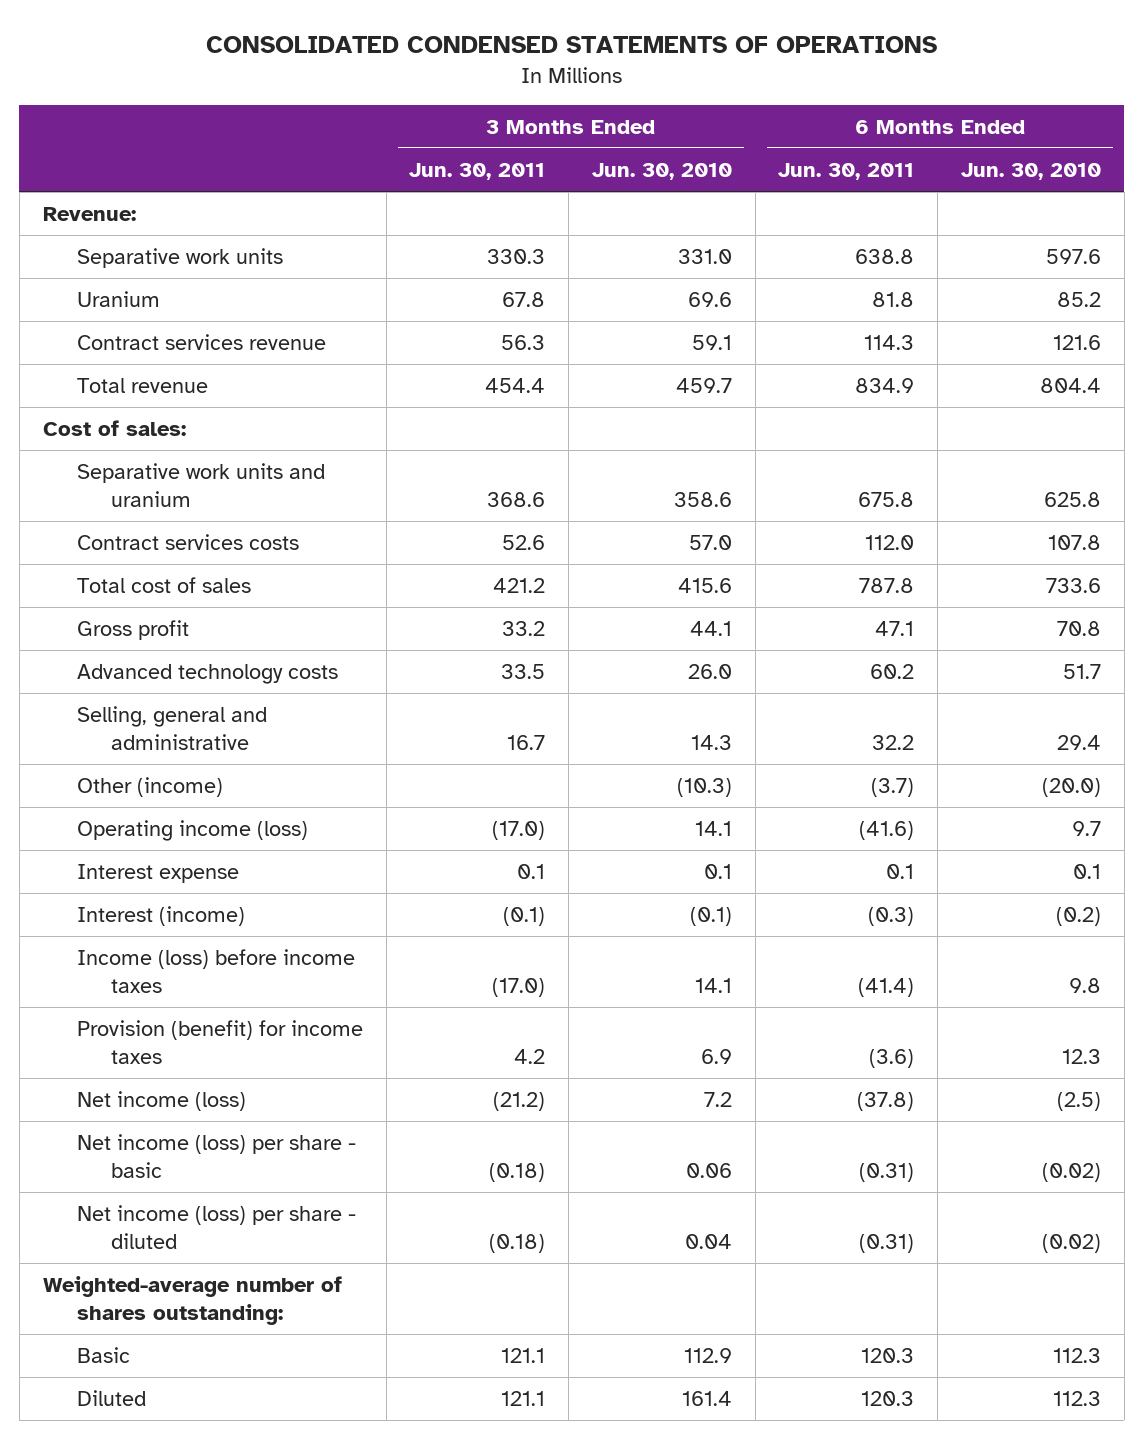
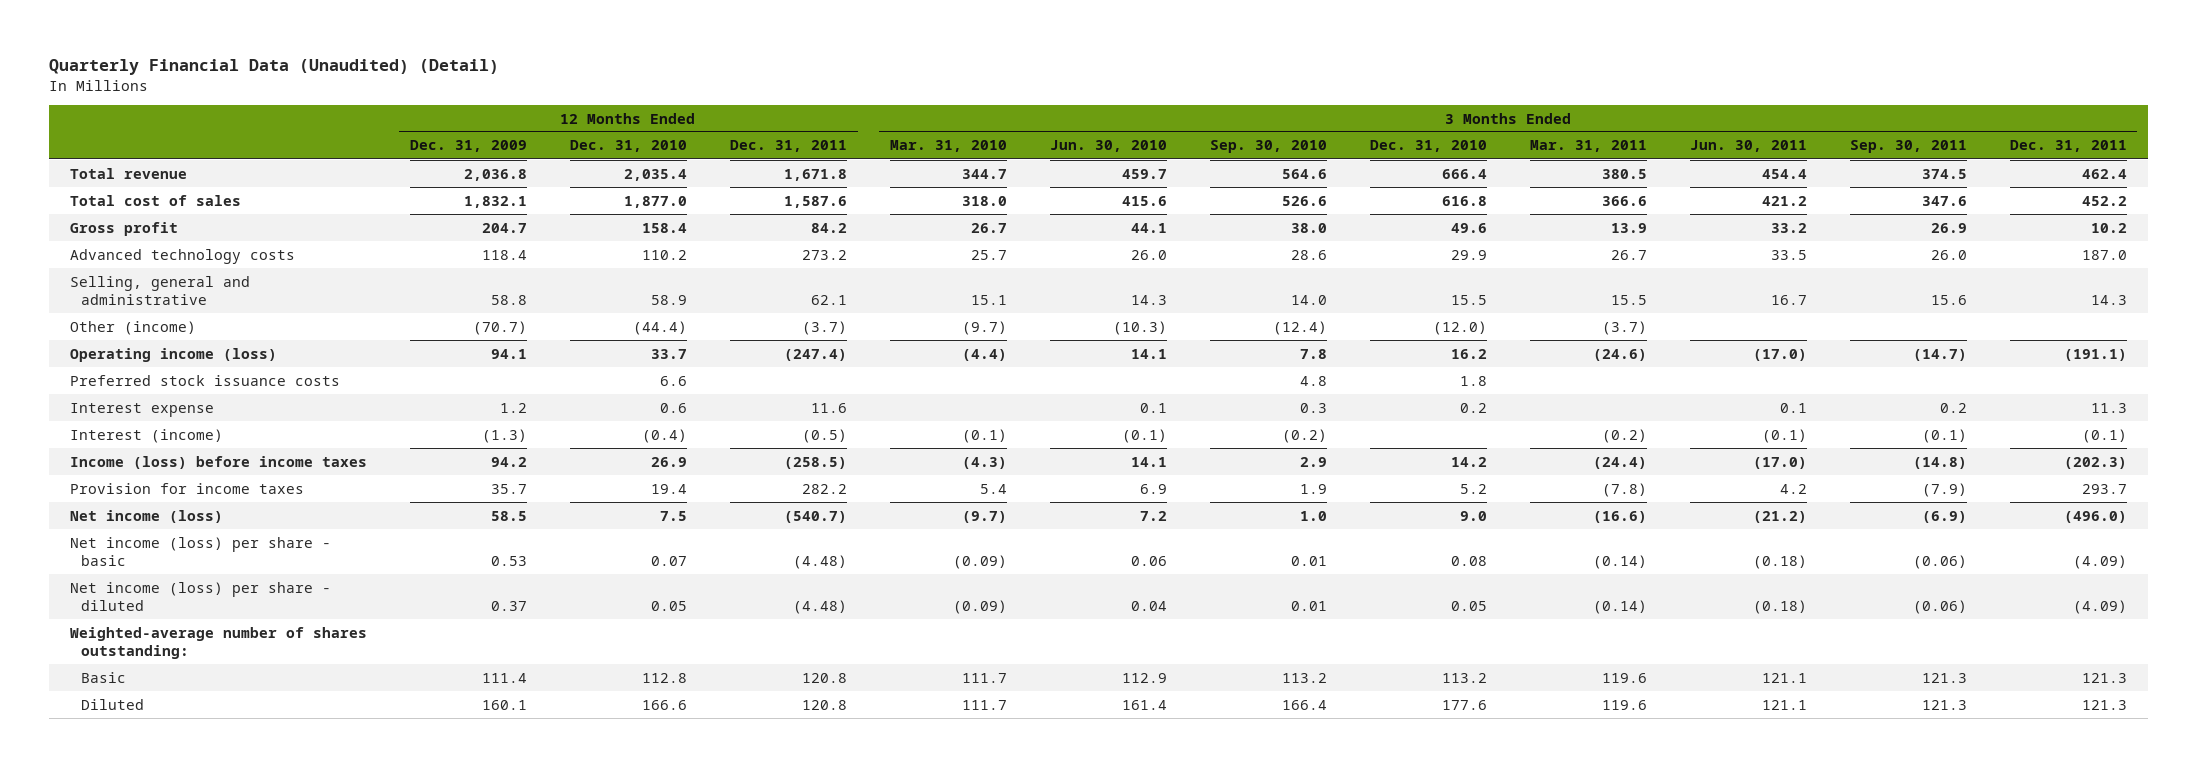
- CONSOLIDATED CONDENSED STATEMENTS OF OPERATIONS
+ Quarterly Financial Data (Unaudited) (Detail)
- | 3 Months Ended Jun. 30, 2011 | 3 Months Ended Jun. 30, 2010 | 6 Months Ended Jun. 30, 2011 | 6 Months Ended Jun. 30, 2010
+ | 12 Months Ended Dec. 31, 2009 | 12 Months Ended Dec. 31, 2010 | 12 Months Ended Dec. 31, 2011 | 3 Months Ended Mar. 31, 2010 | 3 Months Ended Jun. 30, 2010 | 3 Months Ended Sep. 30, 2010 | 3 Months Ended Dec. 31, 2010 | 3 Months Ended Mar. 31, 2011 | 3 Months Ended Jun. 30, 2011 | 3 Months Ended Sep. 30, 2011 | 3 Months Ended Dec. 31, 2011
- Revenue:
- Separative work units | 330.3 | 331.0 | 638.8 | 597.6
- Uranium | 67.8 | 69.6 | 81.8 | 85.2
- Contract services revenue | 56.3 | 59.1 | 114.3 | 121.6
- Cost of sales:
- Separative work units and uranium | 368.6 | 358.6 | 675.8 | 625.8
- Contract services costs | 52.6 | 57.0 | 112.0 | 107.8
+ Preferred stock issuance costs | | 6.6 | | | | 4.8 | 1.8 | | | |
- Provision (benefit) for income taxes | 4.2 | 6.9 | (3.6) | 12.3
+ Provision for income taxes | 35.7 | 19.4 | 282.2 | 5.4 | 6.9 | 1.9 | 5.2 | (7.8) | 4.2 | (7.9) | 293.7

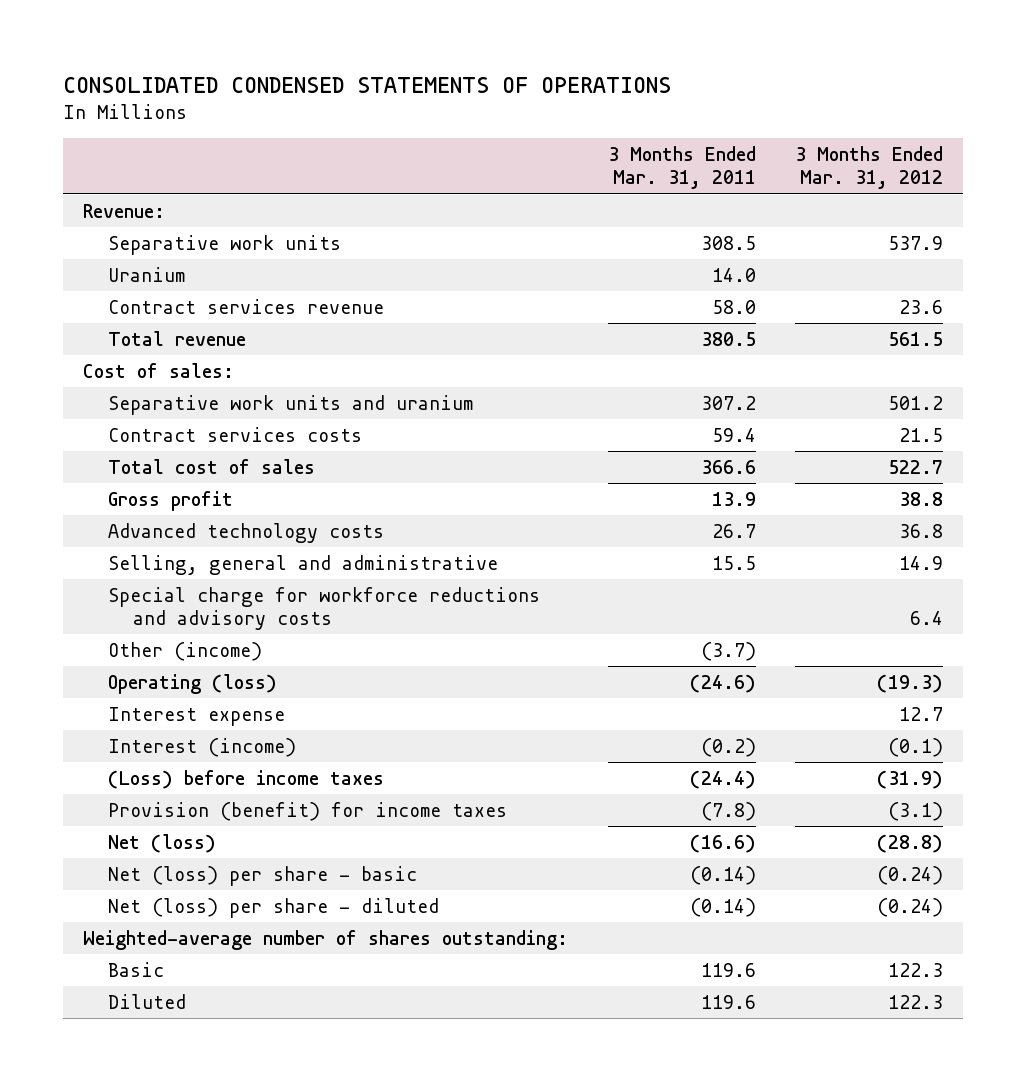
- Quarterly Financial Data (Unaudited) (Detail)
+ CONSOLIDATED CONDENSED STATEMENTS OF OPERATIONS
- | 12 Months Ended Dec. 31, 2009 | 12 Months Ended Dec. 31, 2010 | 12 Months Ended Dec. 31, 2011 | 3 Months Ended Mar. 31, 2010 | 3 Months Ended Jun. 30, 2010 | 3 Months Ended Sep. 30, 2010 | 3 Months Ended Dec. 31, 2010 | 3 Months Ended Mar. 31, 2011 | 3 Months Ended Jun. 30, 2011 | 3 Months Ended Sep. 30, 2011 | 3 Months Ended Dec. 31, 2011
+ | 3 Months Ended Mar. 31, 2011 | 3 Months Ended Mar. 31, 2012
+ Revenue:
+ Separative work units | 308.5 | 537.9
+ Uranium | 14.0 |
+ Contract services revenue | 58.0 | 23.6
+ Cost of sales:
+ Separative work units and uranium | 307.2 | 501.2
+ Contract services costs | 59.4 | 21.5
+ Special charge for workforce reductions and advisory costs | | 6.4
- Operating income (loss) | 94.1 | 33.7 | (247.4) | (4.4) | 14.1 | 7.8 | 16.2 | (24.6) | (17.0) | (14.7) | (191.1)
- Preferred stock issuance costs | | 6.6 | | | | 4.8 | 1.8 | | | |
+ Operating (loss) | (24.6) | (19.3)
- Income (loss) before income taxes | 94.2 | 26.9 | (258.5) | (4.3) | 14.1 | 2.9 | 14.2 | (24.4) | (17.0) | (14.8) | (202.3)
- Provision for income taxes | 35.7 | 19.4 | 282.2 | 5.4 | 6.9 | 1.9 | 5.2 | (7.8) | 4.2 | (7.9) | 293.7
- Net income (loss) | 58.5 | 7.5 | (540.7) | (9.7) | 7.2 | 1.0 | 9.0 | (16.6) | (21.2) | (6.9) | (496.0)
- Net income (loss) per share - basic | 0.53 | 0.07 | (4.48) | (0.09) | 0.06 | 0.01 | 0.08 | (0.14) | (0.18) | (0.06) | (4.09)
- Net income (loss) per share - diluted | 0.37 | 0.05 | (4.48) | (0.09) | 0.04 | 0.01 | 0.05 | (0.14) | (0.18) | (0.06) | (4.09)
+ (Loss) before income taxes | (24.4) | (31.9)
+ Provision (benefit) for income taxes | (7.8) | (3.1)
+ Net (loss) | (16.6) | (28.8)
+ Net (loss) per share - basic | (0.14) | (0.24)
+ Net (loss) per share - diluted | (0.14) | (0.24)

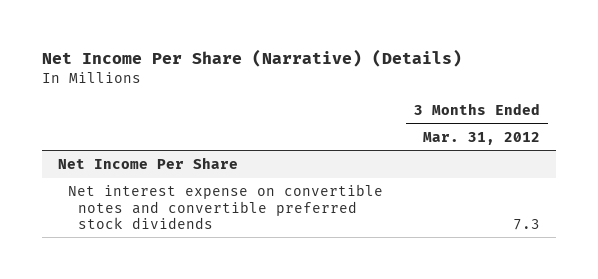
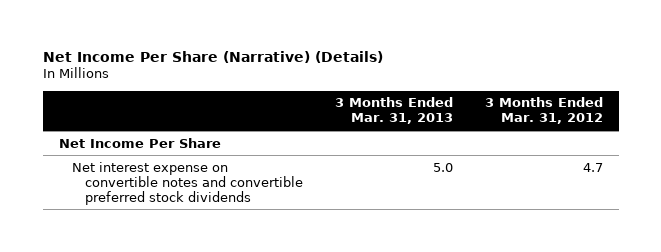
- | 3 Months Ended Mar. 31, 2012
+ | 3 Months Ended Mar. 31, 2013 | 3 Months Ended Mar. 31, 2012
- Net interest expense on convertible notes and convertible preferred stock dividends | 7.3
+ Net interest expense on convertible notes and convertible preferred stock dividends | 5.0 | 4.7

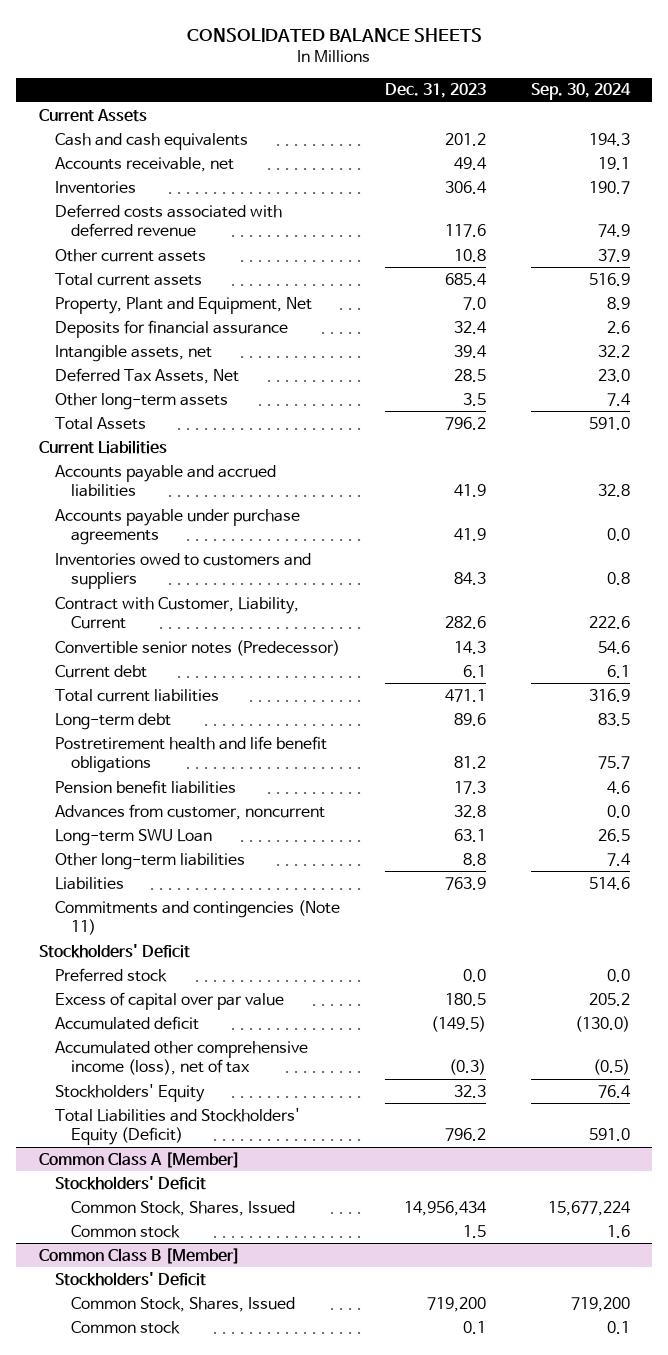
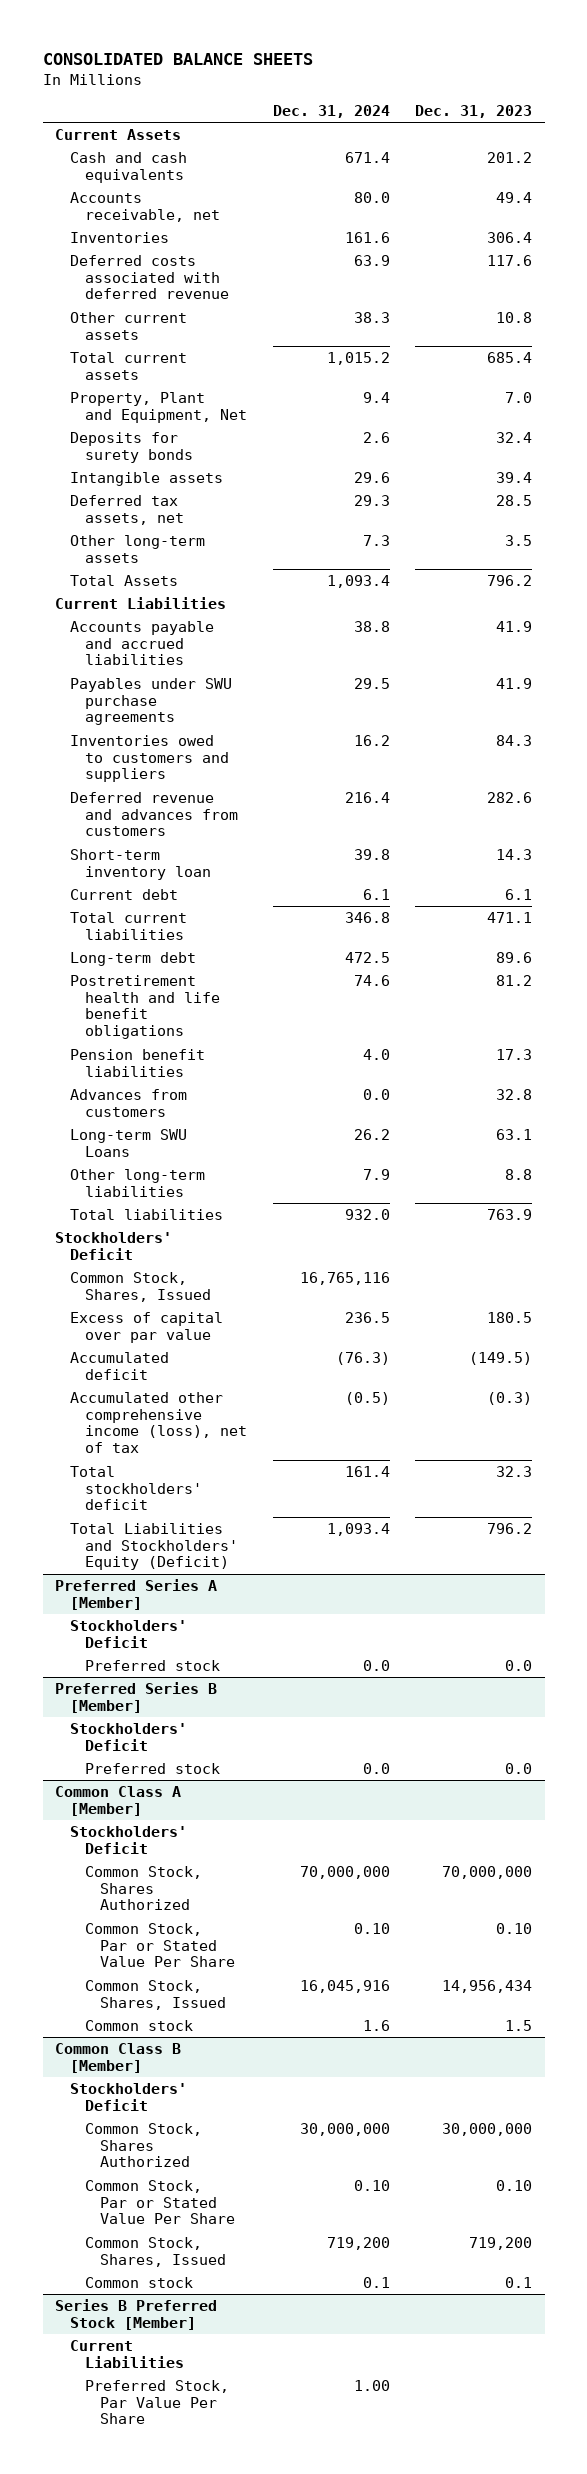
- | Dec. 31, 2023 | Sep. 30, 2024
+ | Dec. 31, 2024 | Dec. 31, 2023
- Deposits for financial assurance | 32.4 | 2.6
- Intangible assets, net | 39.4 | 32.2
- Deferred Tax Assets, Net | 28.5 | 23.0
+ Deposits for surety bonds | 2.6 | 32.4
+ Intangible assets | 29.6 | 39.4
+ Deferred tax assets, net | 29.3 | 28.5
- Accounts payable under purchase agreements | 41.9 | 0.0
+ Payables under SWU purchase agreements | 29.5 | 41.9
- Contract with Customer, Liability, Current | 282.6 | 222.6
- Convertible senior notes (Predecessor) | 14.3 | 54.6
+ Deferred revenue and advances from customers | 216.4 | 282.6
+ Short-term inventory loan | 39.8 | 14.3
- Advances from customer, noncurrent | 32.8 | 0.0
- Long-term SWU Loan | 63.1 | 26.5
+ Advances from customers | 0.0 | 32.8
+ Long-term SWU Loans | 26.2 | 63.1
- Liabilities | 763.9 | 514.6
- Commitments and contingencies (Note 11)
+ Total liabilities | 932.0 | 763.9
- Preferred stock | 0.0 | 0.0
+ Common Stock, Shares, Issued | 16,765,116 |
- Stockholders' Equity | 32.3 | 76.4
+ Total stockholders' deficit | 161.4 | 32.3
+ Preferred Series A [Member]
+ Stockholders' Deficit
+ Preferred stock | 0.0 | 0.0
+ Preferred Series B [Member]
+ Stockholders' Deficit
+ Preferred stock | 0.0 | 0.0
@ Common Class A [Member]
+ Common Stock, Shares Authorized | 70,000,000 | 70,000,000
+ Common Stock, Par or Stated Value Per Share | 0.10 | 0.10
@ Common Class B [Member]
+ Common Stock, Shares Authorized | 30,000,000 | 30,000,000
+ Common Stock, Par or Stated Value Per Share | 0.10 | 0.10
+ Series B Preferred Stock [Member]
+ Current Liabilities
+ Preferred Stock, Par Value Per Share | 1.00 |

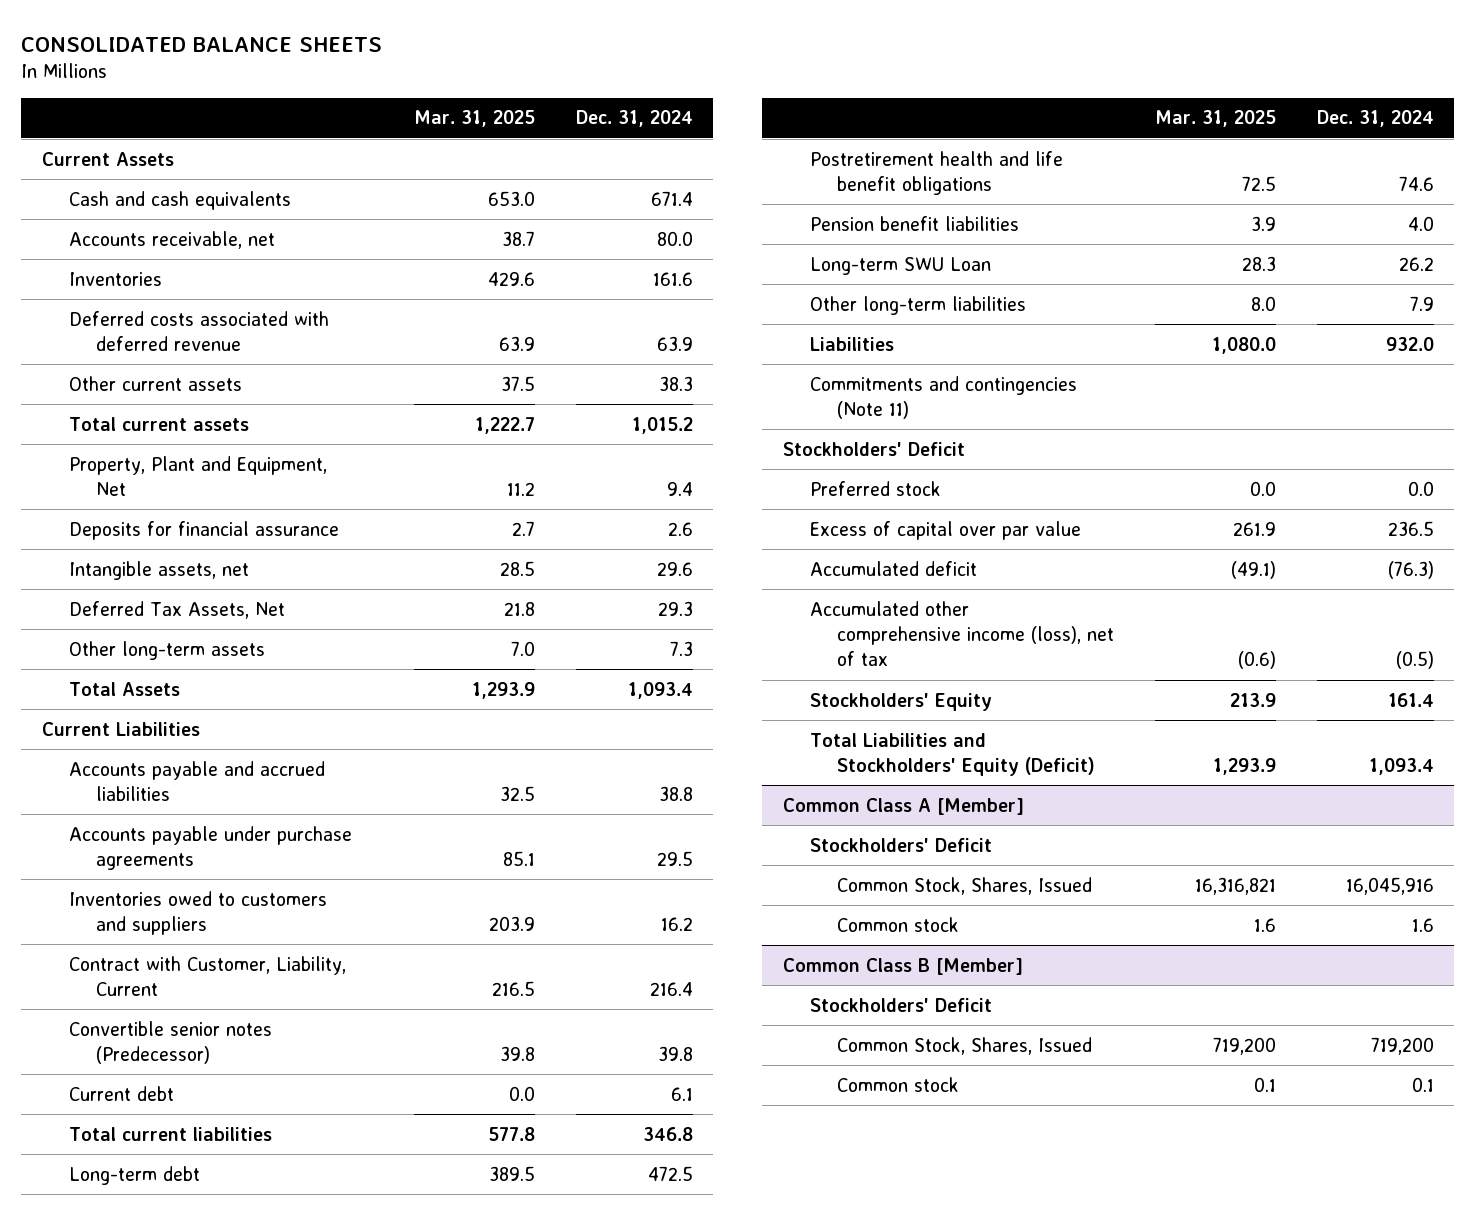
- | Dec. 31, 2024 | Dec. 31, 2023
+ | Mar. 31, 2025 | Dec. 31, 2024
- Deposits for surety bonds | 2.6 | 32.4
- Intangible assets | 29.6 | 39.4
- Deferred tax assets, net | 29.3 | 28.5
+ Deposits for financial assurance | 2.7 | 2.6
+ Intangible assets, net | 28.5 | 29.6
+ Deferred Tax Assets, Net | 21.8 | 29.3
- Payables under SWU purchase agreements | 29.5 | 41.9
+ Accounts payable under purchase agreements | 85.1 | 29.5
- Deferred revenue and advances from customers | 216.4 | 282.6
- Short-term inventory loan | 39.8 | 14.3
+ Contract with Customer, Liability, Current | 216.5 | 216.4
+ Convertible senior notes (Predecessor) | 39.8 | 39.8
- Advances from customers | 0.0 | 32.8
- Long-term SWU Loans | 26.2 | 63.1
+ Long-term SWU Loan | 28.3 | 26.2
- Total liabilities | 932.0 | 763.9
+ Liabilities | 1,080.0 | 932.0
+ Commitments and contingencies (Note 11)
- Common Stock, Shares, Issued | 16,765,116 |
+ Preferred stock | 0.0 | 0.0
- Total stockholders' deficit | 161.4 | 32.3
+ Stockholders' Equity | 213.9 | 161.4
- Preferred Series A [Member]
- Stockholders' Deficit
- Preferred stock | 0.0 | 0.0
- Preferred Series B [Member]
- Stockholders' Deficit
- Preferred stock | 0.0 | 0.0
@ Common Class A [Member]
- Common Stock, Shares Authorized | 70,000,000 | 70,000,000
- Common Stock, Par or Stated Value Per Share | 0.10 | 0.10
@ Common Class B [Member]
- Common Stock, Shares Authorized | 30,000,000 | 30,000,000
- Common Stock, Par or Stated Value Per Share | 0.10 | 0.10
- Series B Preferred Stock [Member]
- Current Liabilities
- Preferred Stock, Par Value Per Share | 1.00 |

